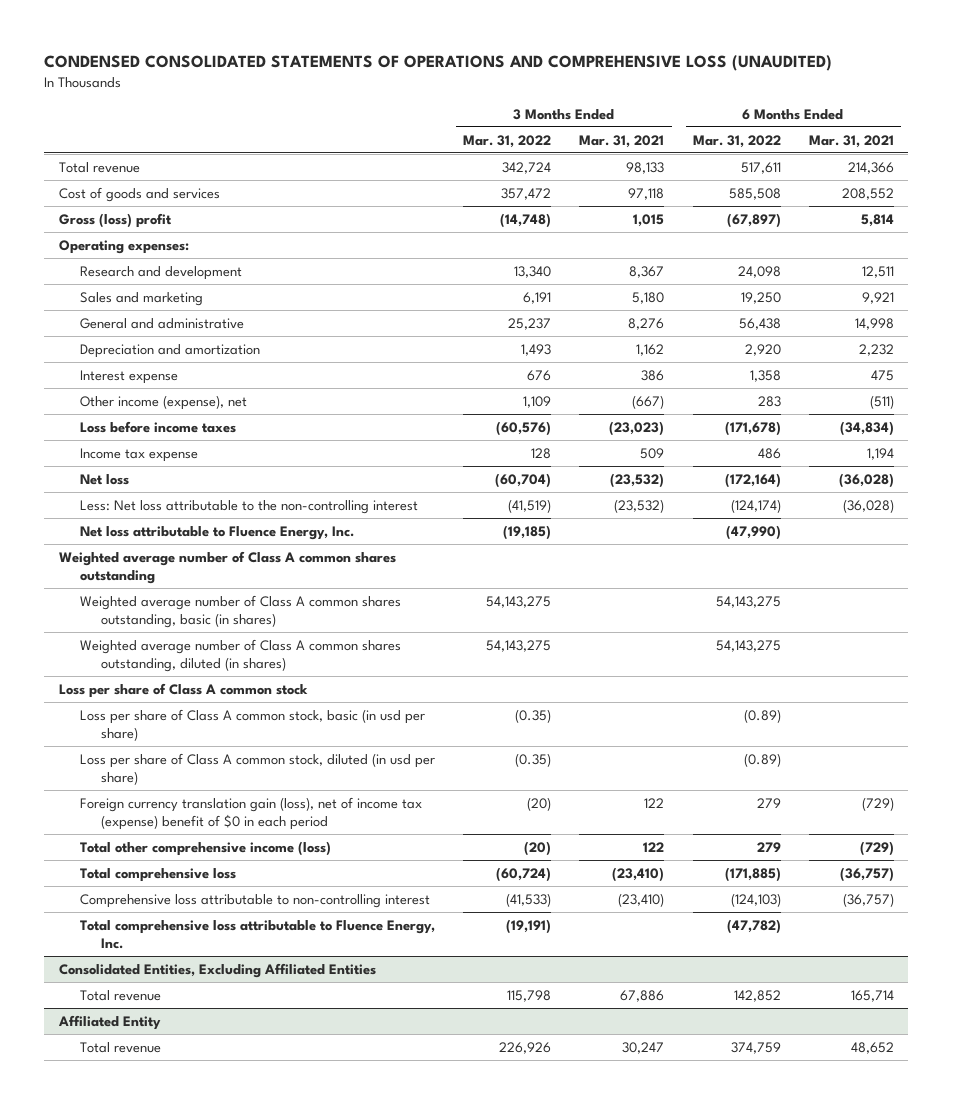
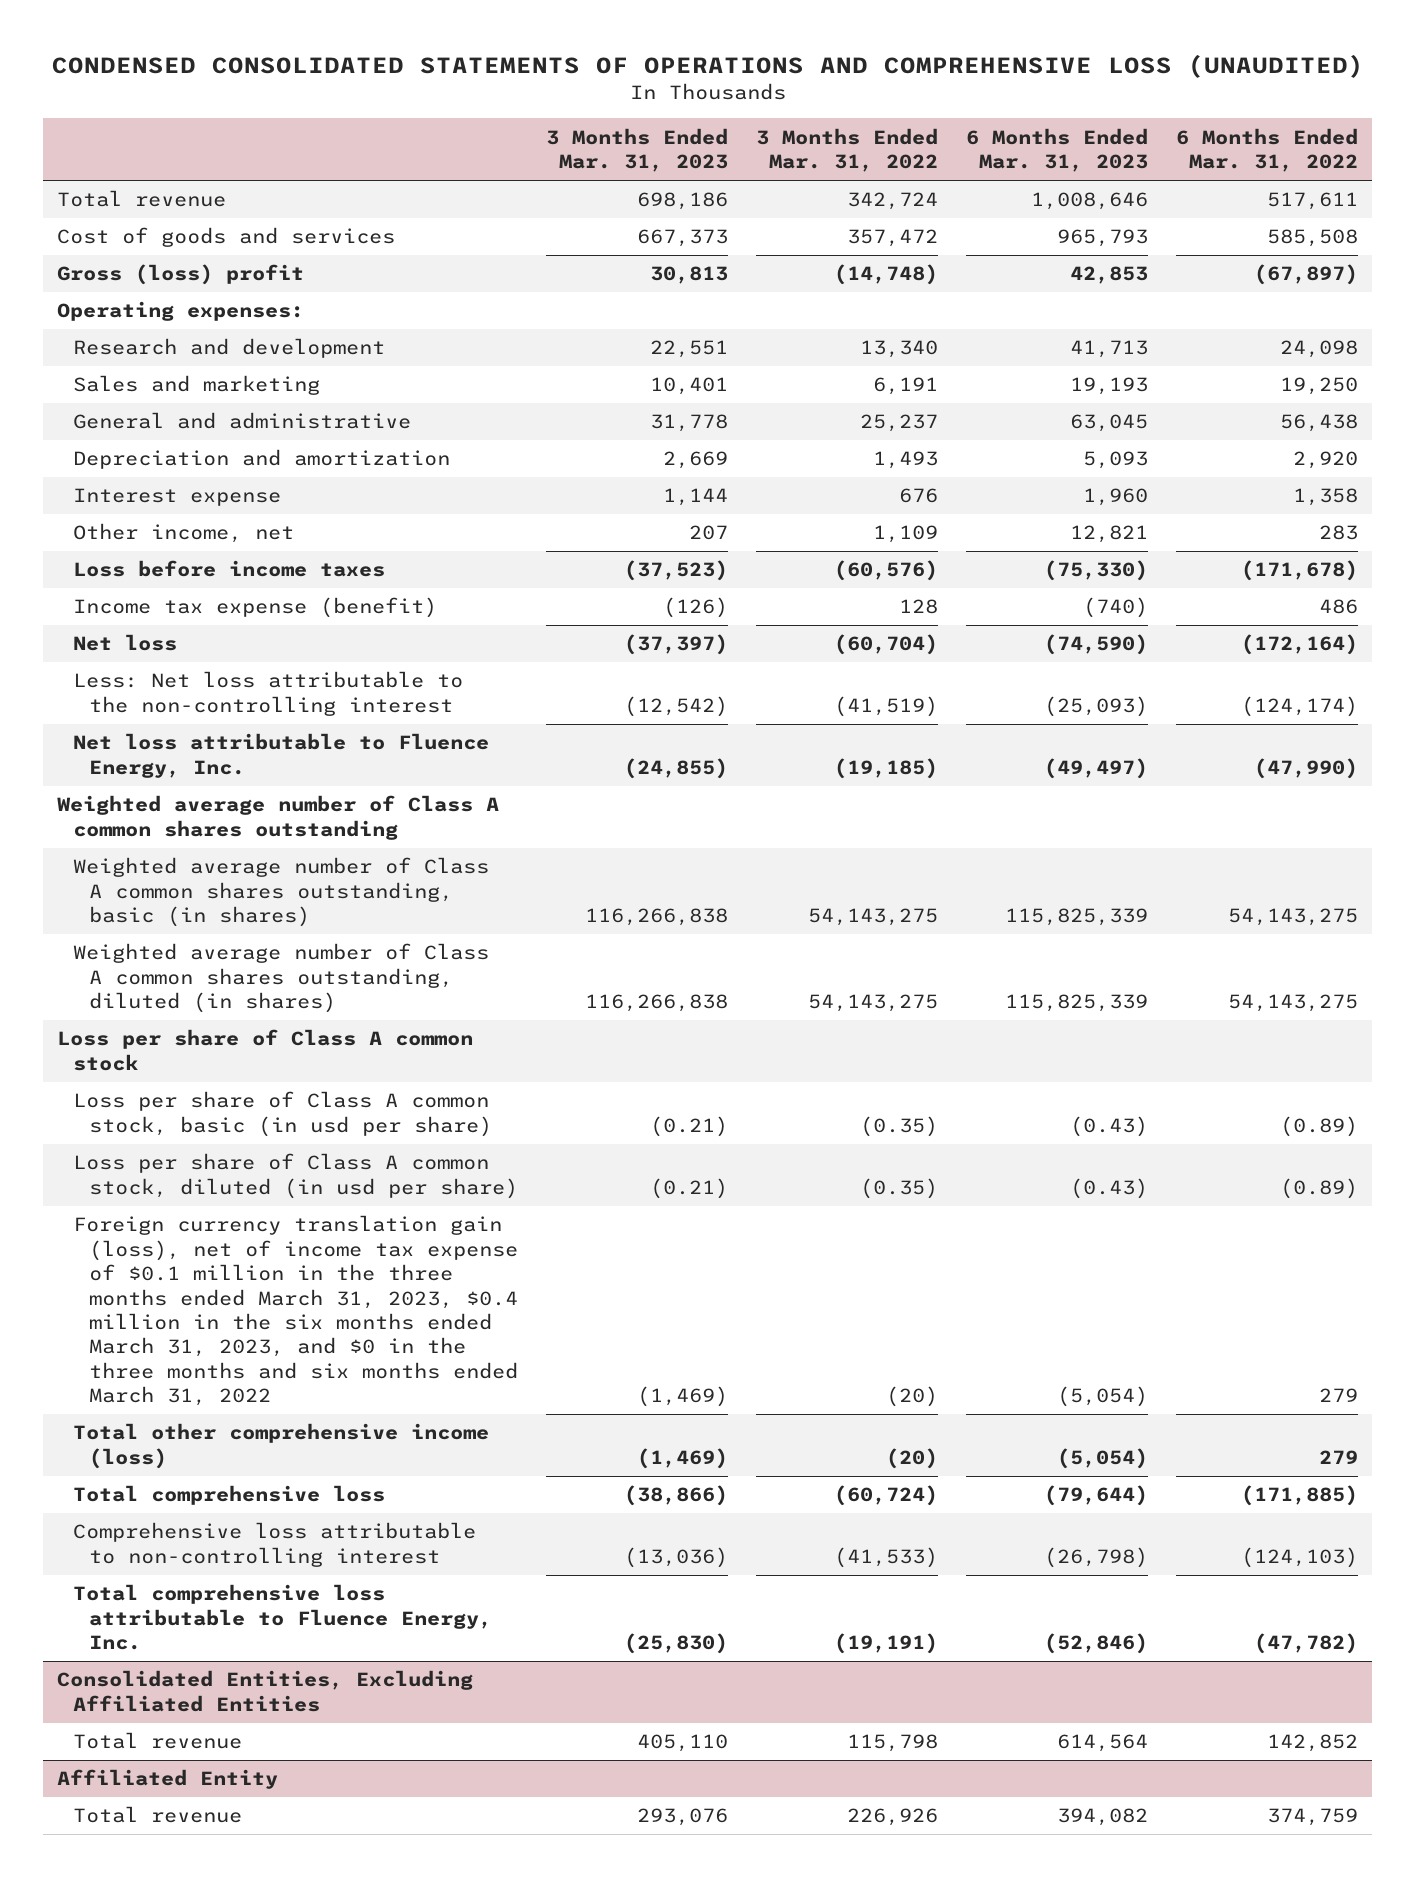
- | 3 Months Ended Mar. 31, 2022 | 3 Months Ended Mar. 31, 2021 | 6 Months Ended Mar. 31, 2022 | 6 Months Ended Mar. 31, 2021
+ | 3 Months Ended Mar. 31, 2023 | 3 Months Ended Mar. 31, 2022 | 6 Months Ended Mar. 31, 2023 | 6 Months Ended Mar. 31, 2022
- Other income (expense), net | 1,109 | (667) | 283 | (511)
+ Other income, net | 207 | 1,109 | 12,821 | 283
- Income tax expense | 128 | 509 | 486 | 1,194
+ Income tax expense (benefit) | (126) | 128 | (740) | 486
- Foreign currency translation gain (loss), net of income tax (expense) benefit of $0 in each period | (20) | 122 | 279 | (729)
+ Foreign currency translation gain (loss), net of income tax expense of $0.1 million in the three months ended March 31, 2023, $0.4 million in the six months ended March 31, 2023, and $0 in the three months and six months ended March 31, 2022 | (1,469) | (20) | (5,054) | 279

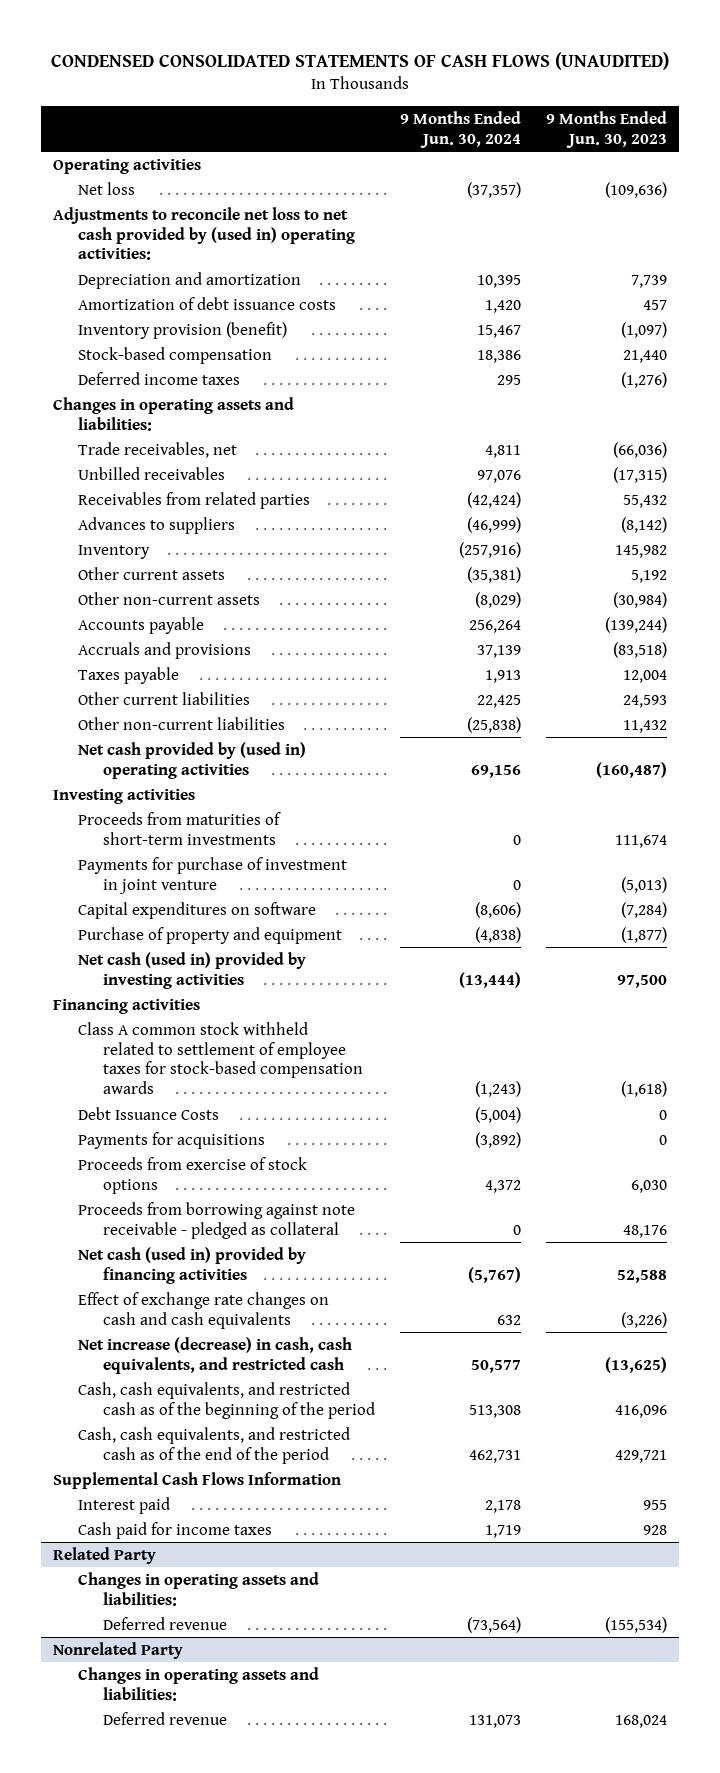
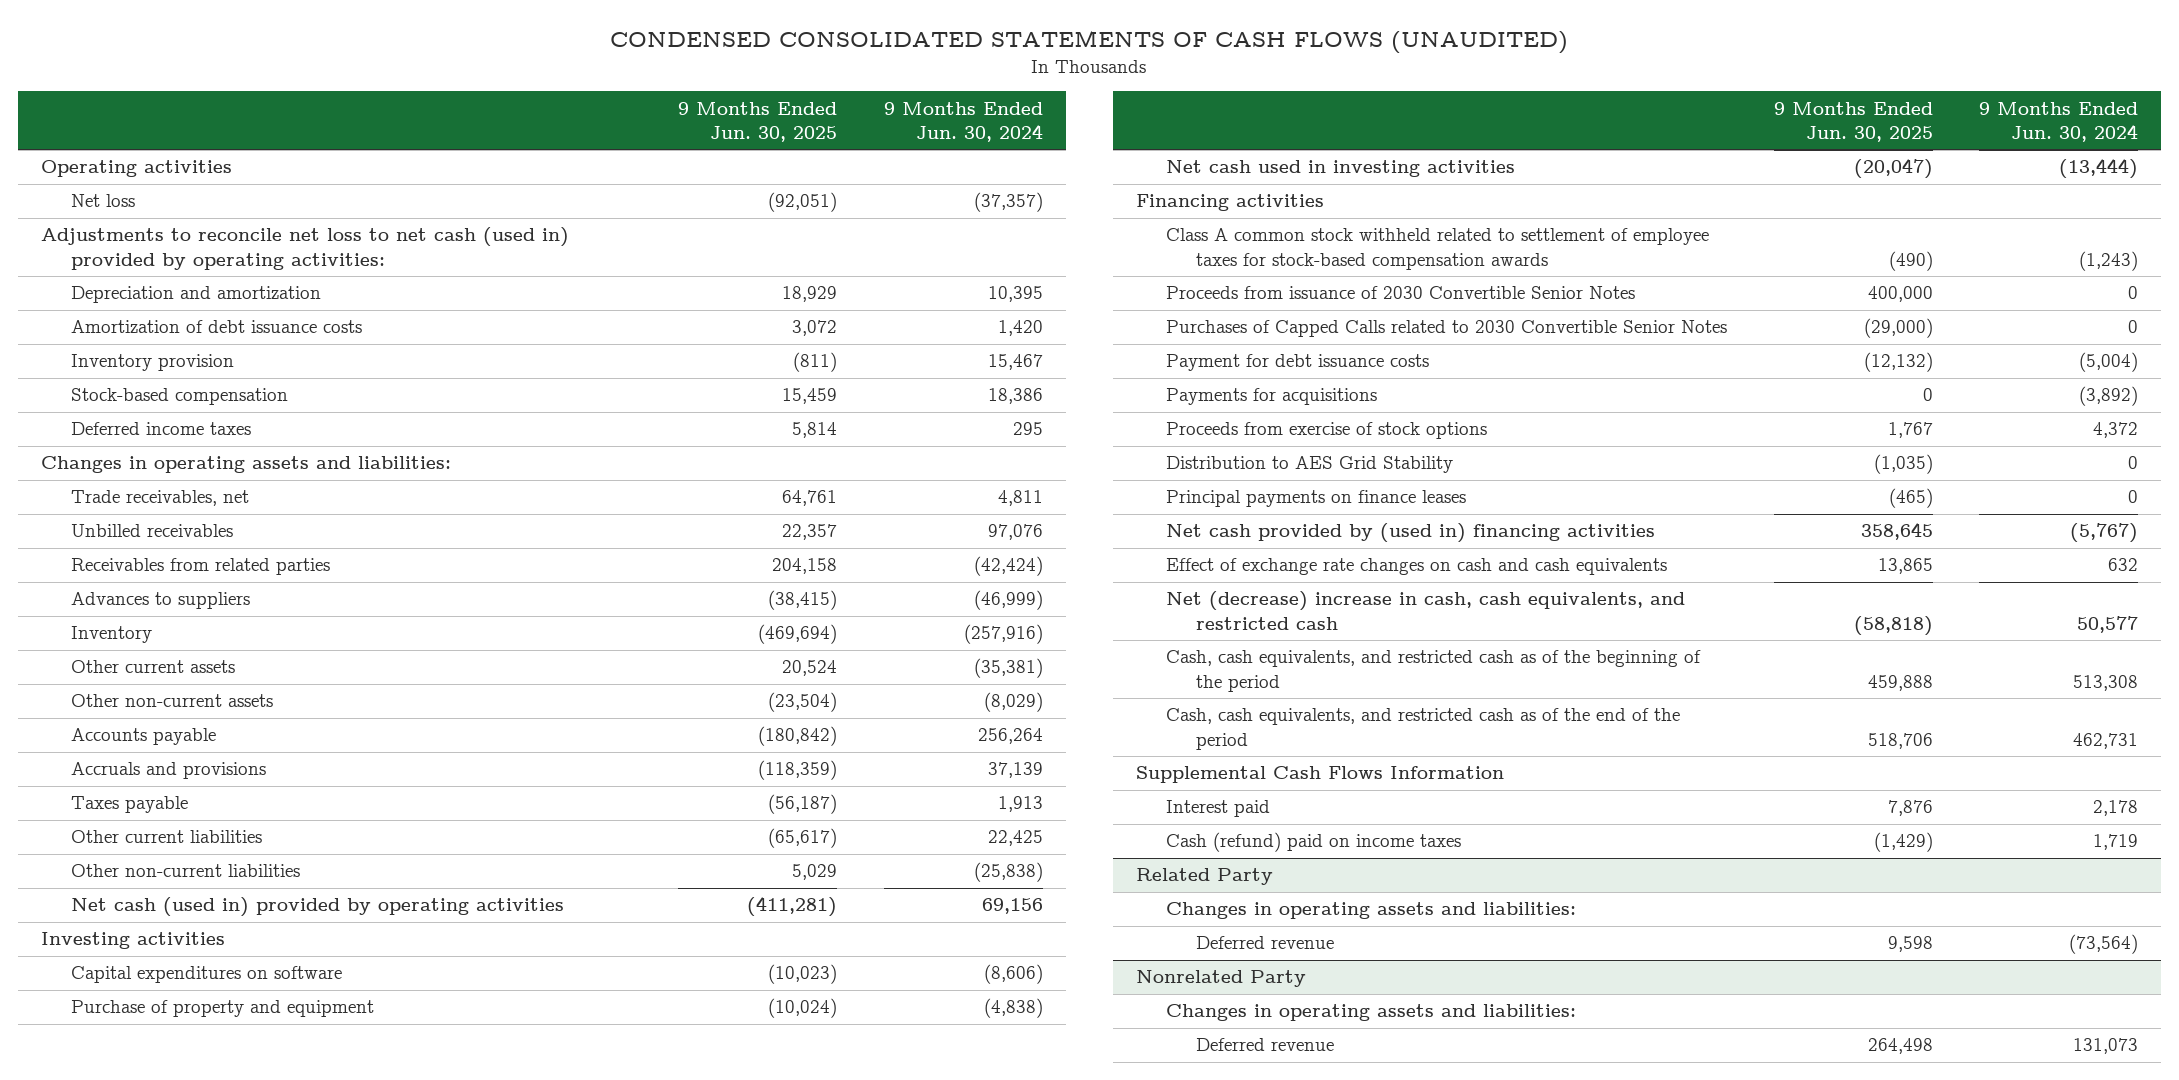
- | 9 Months Ended Jun. 30, 2024 | 9 Months Ended Jun. 30, 2023
+ | 9 Months Ended Jun. 30, 2025 | 9 Months Ended Jun. 30, 2024
- Adjustments to reconcile net loss to net cash provided by (used in) operating activities:
+ Adjustments to reconcile net loss to net cash (used in) provided by operating activities:
- Inventory provision (benefit) | 15,467 | (1,097)
+ Inventory provision | (811) | 15,467
- Net cash provided by (used in) operating activities | 69,156 | (160,487)
+ Net cash (used in) provided by operating activities | (411,281) | 69,156
- Proceeds from maturities of short-term investments | 0 | 111,674
- Payments for purchase of investment in joint venture | 0 | (5,013)
- Net cash (used in) provided by investing activities | (13,444) | 97,500
+ Net cash used in investing activities | (20,047) | (13,444)
- Debt Issuance Costs | (5,004) | 0
+ Proceeds from issuance of 2030 Convertible Senior Notes | 400,000 | 0
+ Purchases of Capped Calls related to 2030 Convertible Senior Notes | (29,000) | 0
+ Payment for debt issuance costs | (12,132) | (5,004)
- Proceeds from borrowing against note receivable - pledged as collateral | 0 | 48,176
- Net cash (used in) provided by financing activities | (5,767) | 52,588
+ Distribution to AES Grid Stability | (1,035) | 0
+ Principal payments on finance leases | (465) | 0
+ Net cash provided by (used in) financing activities | 358,645 | (5,767)
- Net increase (decrease) in cash, cash equivalents, and restricted cash | 50,577 | (13,625)
+ Net (decrease) increase in cash, cash equivalents, and restricted cash | (58,818) | 50,577
- Cash paid for income taxes | 1,719 | 928
+ Cash (refund) paid on income taxes | (1,429) | 1,719

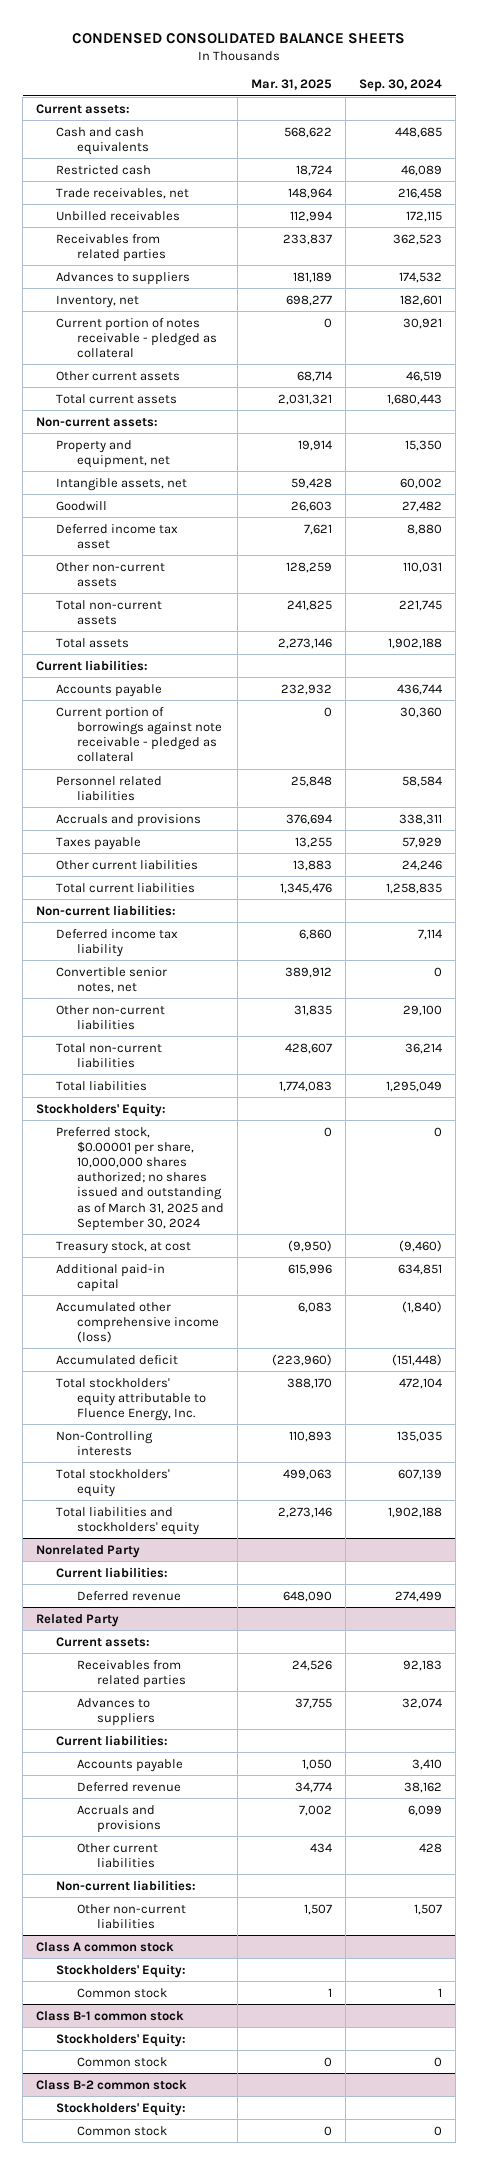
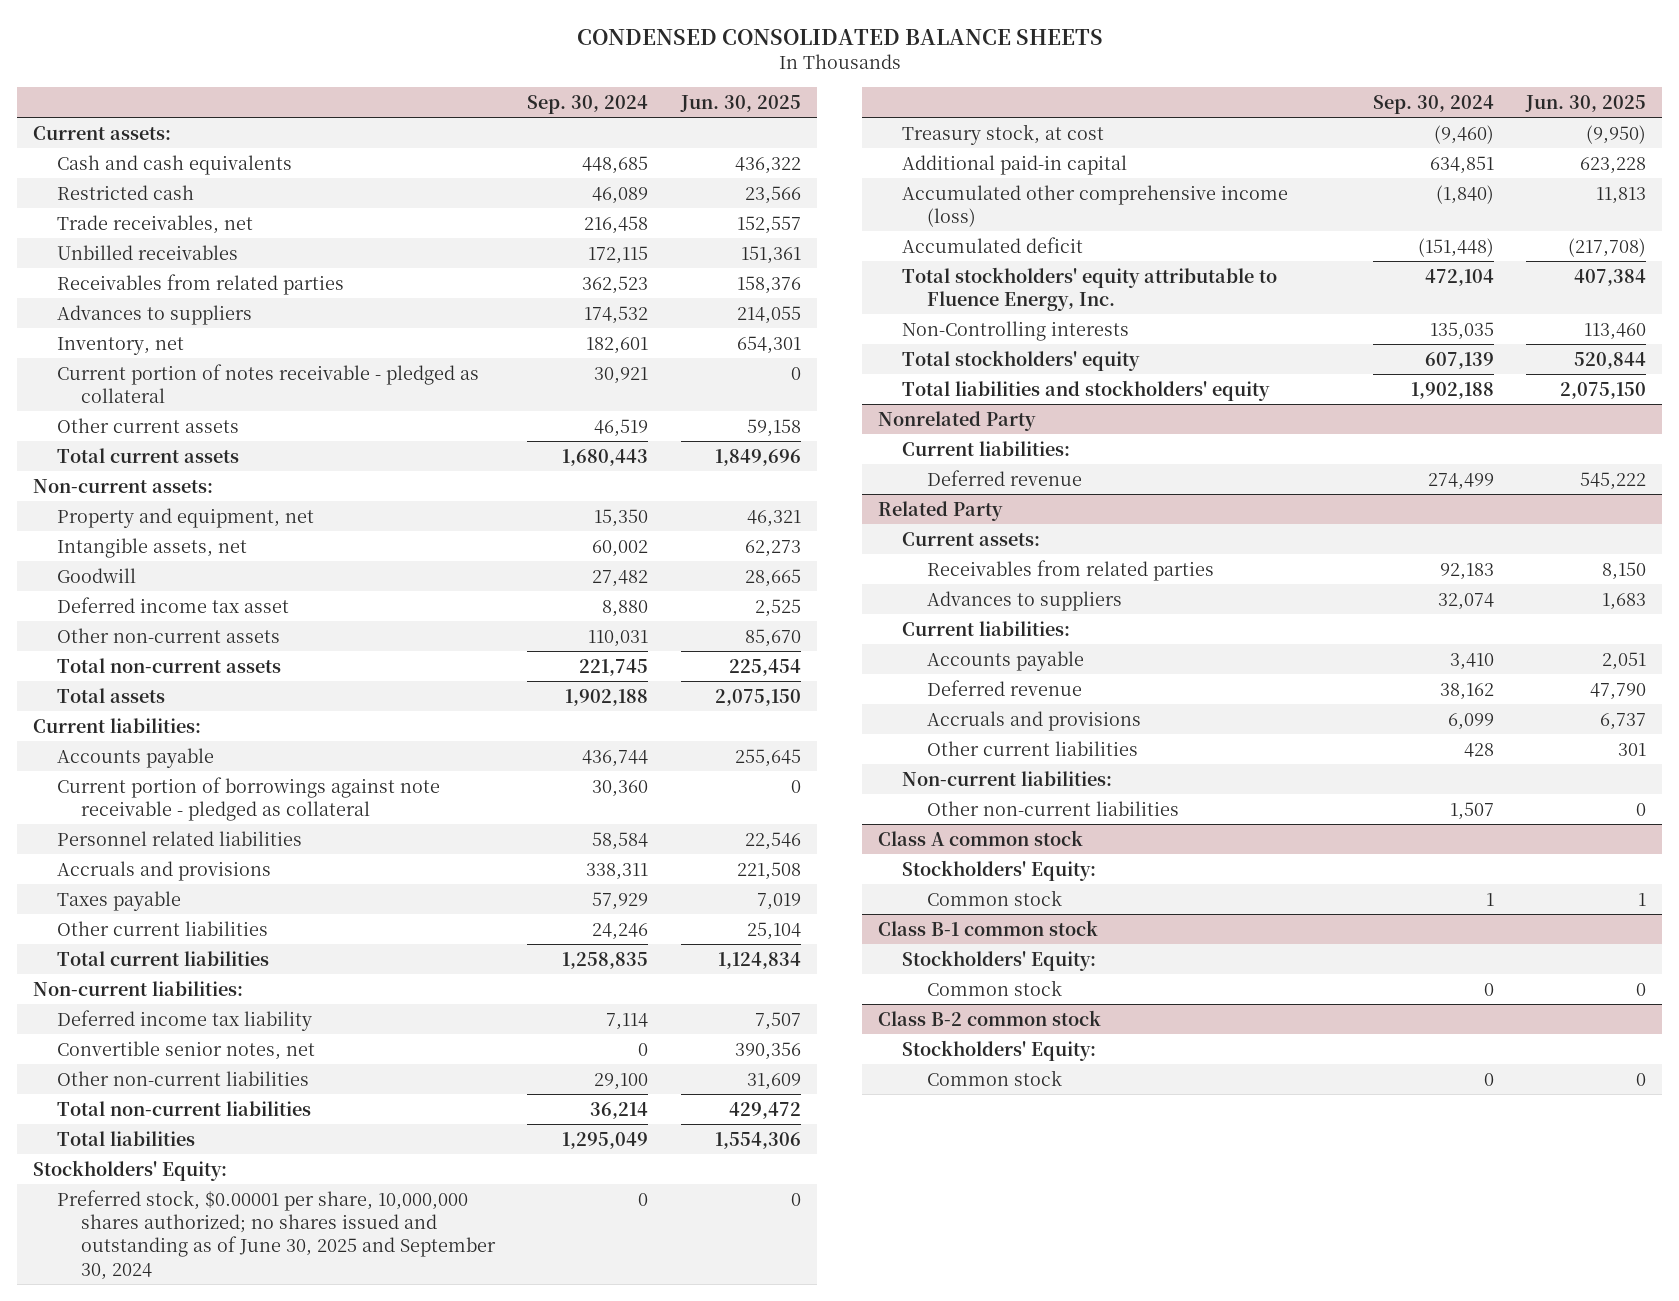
- | Mar. 31, 2025 | Sep. 30, 2024
+ | Sep. 30, 2024 | Jun. 30, 2025
- Preferred stock, $0.00001 per share, 10,000,000 shares authorized; no shares issued and outstanding as of March 31, 2025 and September 30, 2024 | 0 | 0
+ Preferred stock, $0.00001 per share, 10,000,000 shares authorized; no shares issued and outstanding as of June 30, 2025 and September 30, 2024 | 0 | 0

